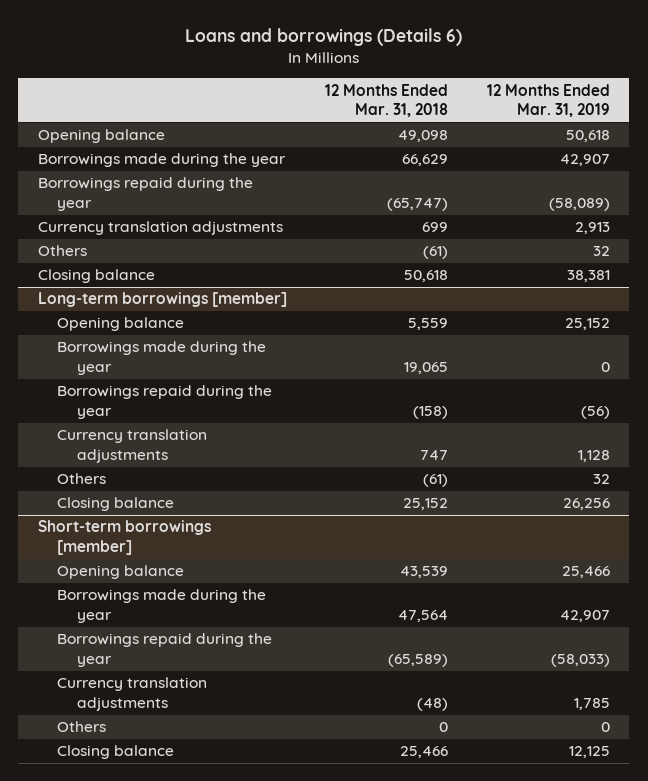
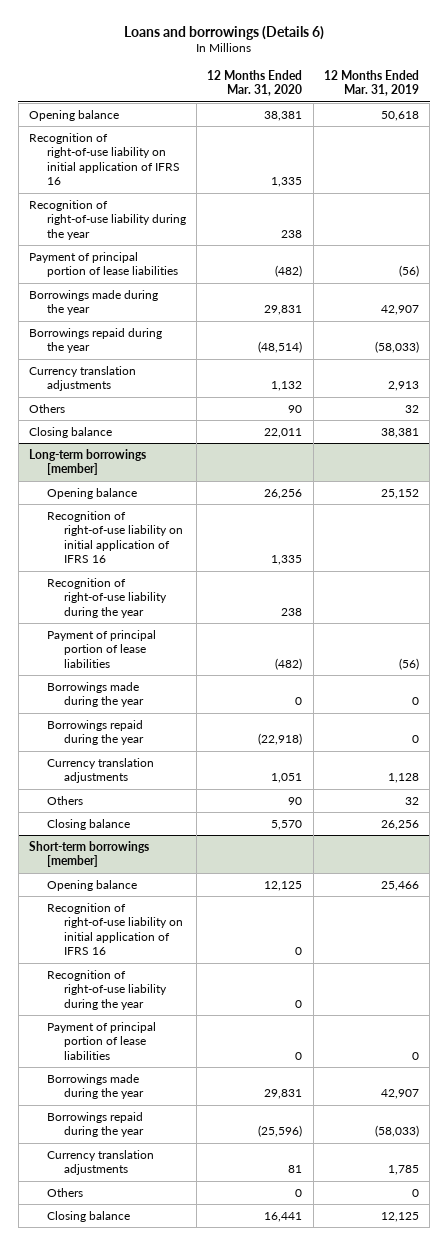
- | 12 Months Ended Mar. 31, 2018 | 12 Months Ended Mar. 31, 2019
+ | 12 Months Ended Mar. 31, 2020 | 12 Months Ended Mar. 31, 2019
+ Recognition of right-of-use liability on initial application of IFRS 16 | 1,335 |
+ Recognition of right-of-use liability during the year | 238 |
+ Payment of principal portion of lease liabilities | (482) | (56)
- Borrowings repaid during the year | (65,747) | (58,089)
+ Borrowings repaid during the year | (48,514) | (58,033)
@ Long-term borrowings [member]
+ Recognition of right-of-use liability on initial application of IFRS 16 | 1,335 |
+ Recognition of right-of-use liability during the year | 238 |
+ Payment of principal portion of lease liabilities | (482) | (56)
- Borrowings repaid during the year | (158) | (56)
+ Borrowings repaid during the year | (22,918) | 0
@ Short-term borrowings [member]
+ Recognition of right-of-use liability on initial application of IFRS 16 | 0 |
+ Recognition of right-of-use liability during the year | 0 |
+ Payment of principal portion of lease liabilities | 0 | 0

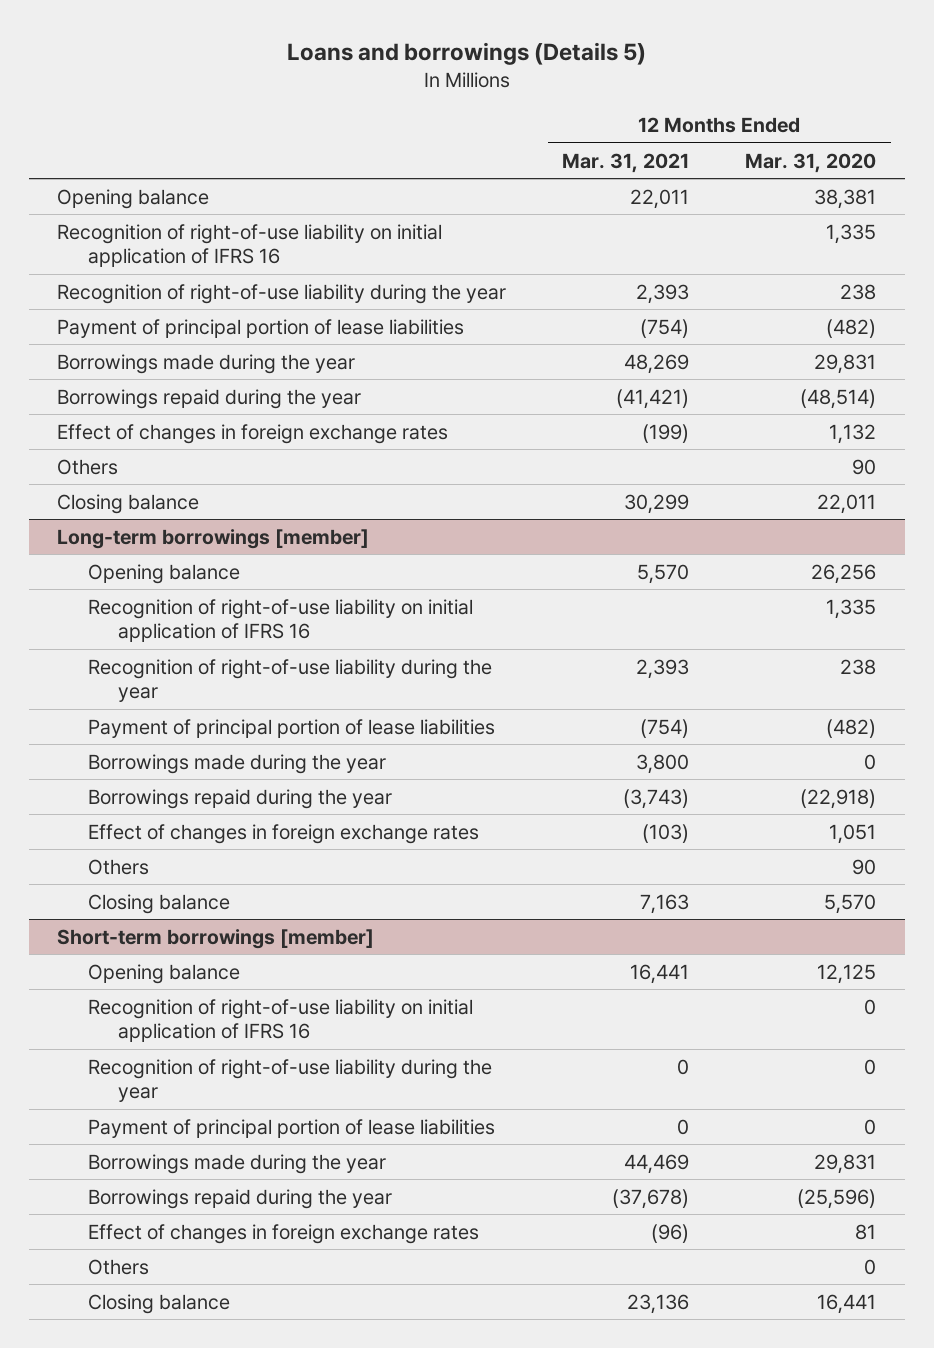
- Loans and borrowings (Details 6)
+ Loans and borrowings (Details 5)
- | 12 Months Ended Mar. 31, 2020 | 12 Months Ended Mar. 31, 2019
+ | 12 Months Ended Mar. 31, 2021 | 12 Months Ended Mar. 31, 2020
- Currency translation adjustments | 1,132 | 2,913
+ Effect of changes in foreign exchange rates | (199) | 1,132
@ Long-term borrowings [member]
- Currency translation adjustments | 1,051 | 1,128
+ Effect of changes in foreign exchange rates | (103) | 1,051
@ Short-term borrowings [member]
- Currency translation adjustments | 81 | 1,785
+ Effect of changes in foreign exchange rates | (96) | 81

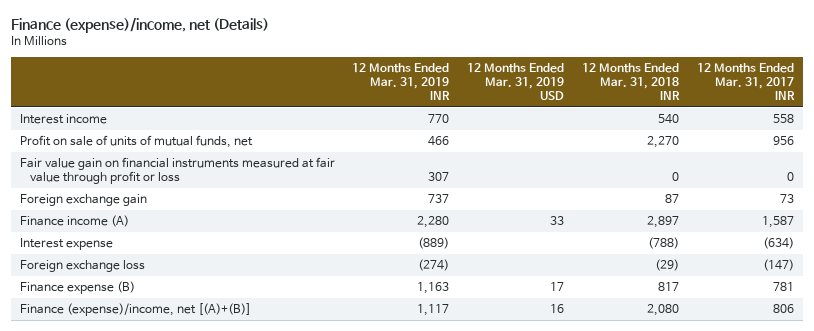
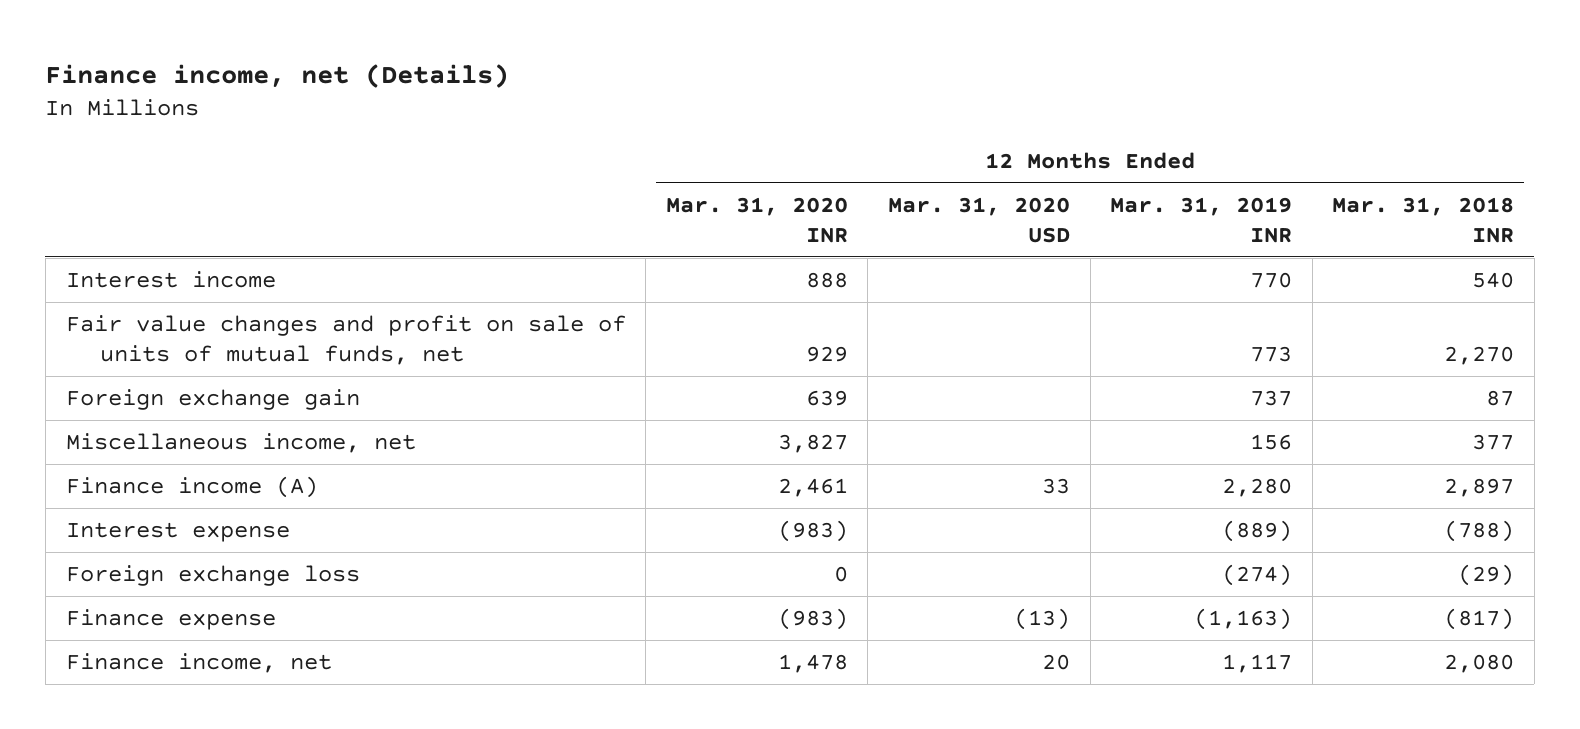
- Finance (expense)/income, net (Details)
+ Finance income, net (Details)
- | 12 Months Ended Mar. 31, 2019 INR | 12 Months Ended Mar. 31, 2019 USD | 12 Months Ended Mar. 31, 2018 INR | 12 Months Ended Mar. 31, 2017 INR
+ | 12 Months Ended Mar. 31, 2020 INR | 12 Months Ended Mar. 31, 2020 USD | 12 Months Ended Mar. 31, 2019 INR | 12 Months Ended Mar. 31, 2018 INR
- Profit on sale of units of mutual funds, net | 466 | | 2,270 | 956
- Fair value gain on financial instruments measured at fair value through profit or loss | 307 | | 0 | 0
+ Fair value changes and profit on sale of units of mutual funds, net | 929 | | 773 | 2,270
+ Miscellaneous income, net | 3,827 | | 156 | 377
- Finance expense (B) | 1,163 | 17 | 817 | 781
- Finance (expense)/income, net [(A)+(B)] | 1,117 | 16 | 2,080 | 806
+ Finance expense | (983) | (13) | (1,163) | (817)
+ Finance income, net | 1,478 | 20 | 1,117 | 2,080

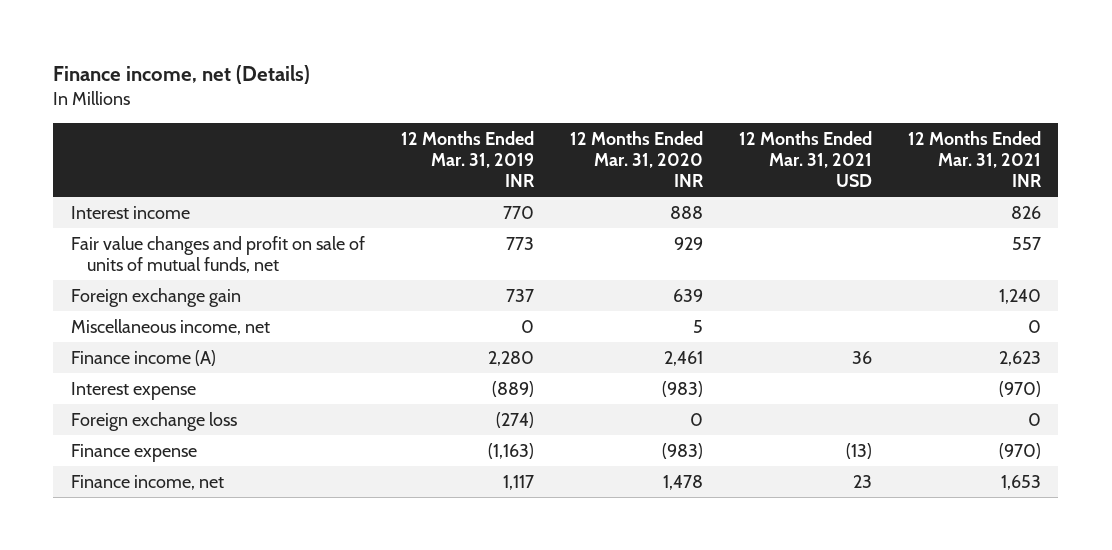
- | 12 Months Ended Mar. 31, 2020 INR | 12 Months Ended Mar. 31, 2020 USD | 12 Months Ended Mar. 31, 2019 INR | 12 Months Ended Mar. 31, 2018 INR
+ | 12 Months Ended Mar. 31, 2019 INR | 12 Months Ended Mar. 31, 2020 INR | 12 Months Ended Mar. 31, 2021 USD | 12 Months Ended Mar. 31, 2021 INR
- Miscellaneous income, net | 3,827 | | 156 | 377
+ Miscellaneous income, net | 0 | 5 | | 0

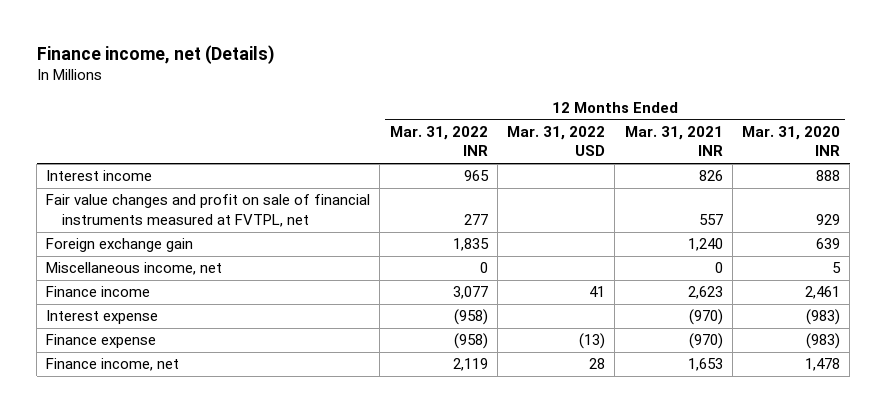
- | 12 Months Ended Mar. 31, 2019 INR | 12 Months Ended Mar. 31, 2020 INR | 12 Months Ended Mar. 31, 2021 USD | 12 Months Ended Mar. 31, 2021 INR
+ | 12 Months Ended Mar. 31, 2022 INR | 12 Months Ended Mar. 31, 2022 USD | 12 Months Ended Mar. 31, 2021 INR | 12 Months Ended Mar. 31, 2020 INR
- Fair value changes and profit on sale of units of mutual funds, net | 773 | 929 | | 557
+ Fair value changes and profit on sale of financial instruments measured at FVTPL, net | 277 | | 557 | 929
- Finance income (A) | 2,280 | 2,461 | 36 | 2,623
+ Finance income | 3,077 | 41 | 2,623 | 2,461
- Foreign exchange loss | (274) | 0 | | 0

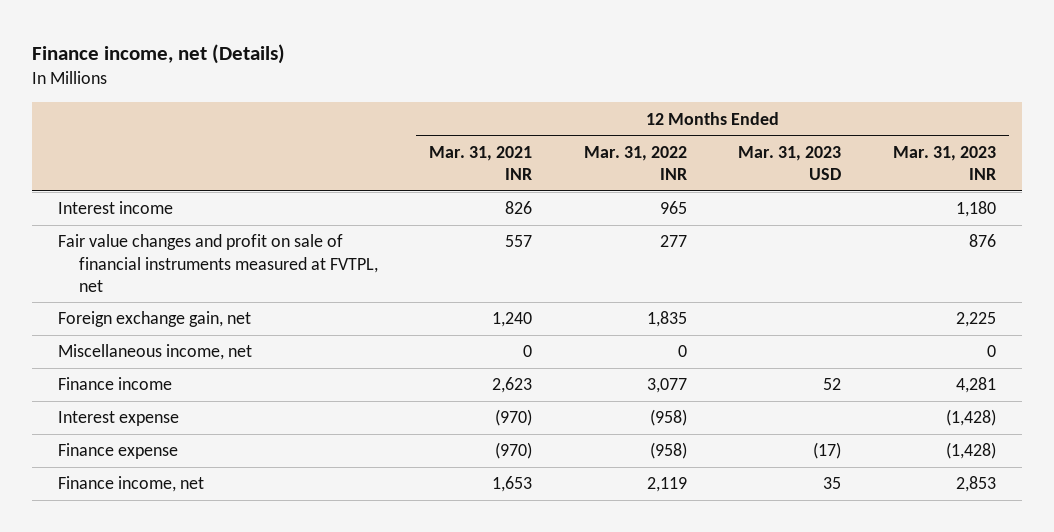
- | 12 Months Ended Mar. 31, 2022 INR | 12 Months Ended Mar. 31, 2022 USD | 12 Months Ended Mar. 31, 2021 INR | 12 Months Ended Mar. 31, 2020 INR
+ | 12 Months Ended Mar. 31, 2021 INR | 12 Months Ended Mar. 31, 2022 INR | 12 Months Ended Mar. 31, 2023 USD | 12 Months Ended Mar. 31, 2023 INR
- Foreign exchange gain | 1,835 | | 1,240 | 639
+ Foreign exchange gain, net | 1,240 | 1,835 | | 2,225

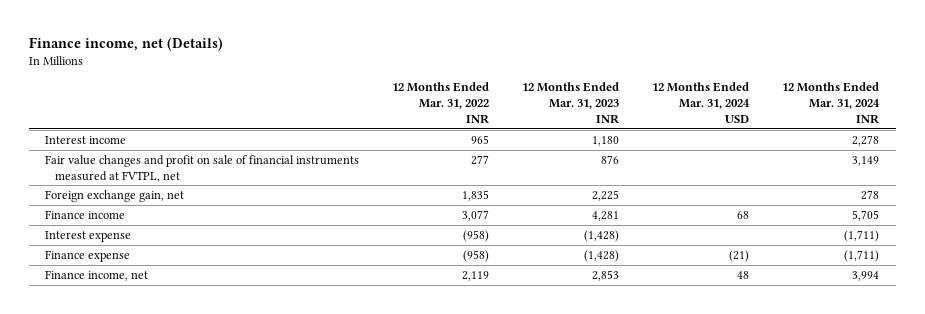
- | 12 Months Ended Mar. 31, 2021 INR | 12 Months Ended Mar. 31, 2022 INR | 12 Months Ended Mar. 31, 2023 USD | 12 Months Ended Mar. 31, 2023 INR
+ | 12 Months Ended Mar. 31, 2022 INR | 12 Months Ended Mar. 31, 2023 INR | 12 Months Ended Mar. 31, 2024 USD | 12 Months Ended Mar. 31, 2024 INR
- Miscellaneous income, net | 0 | 0 | | 0

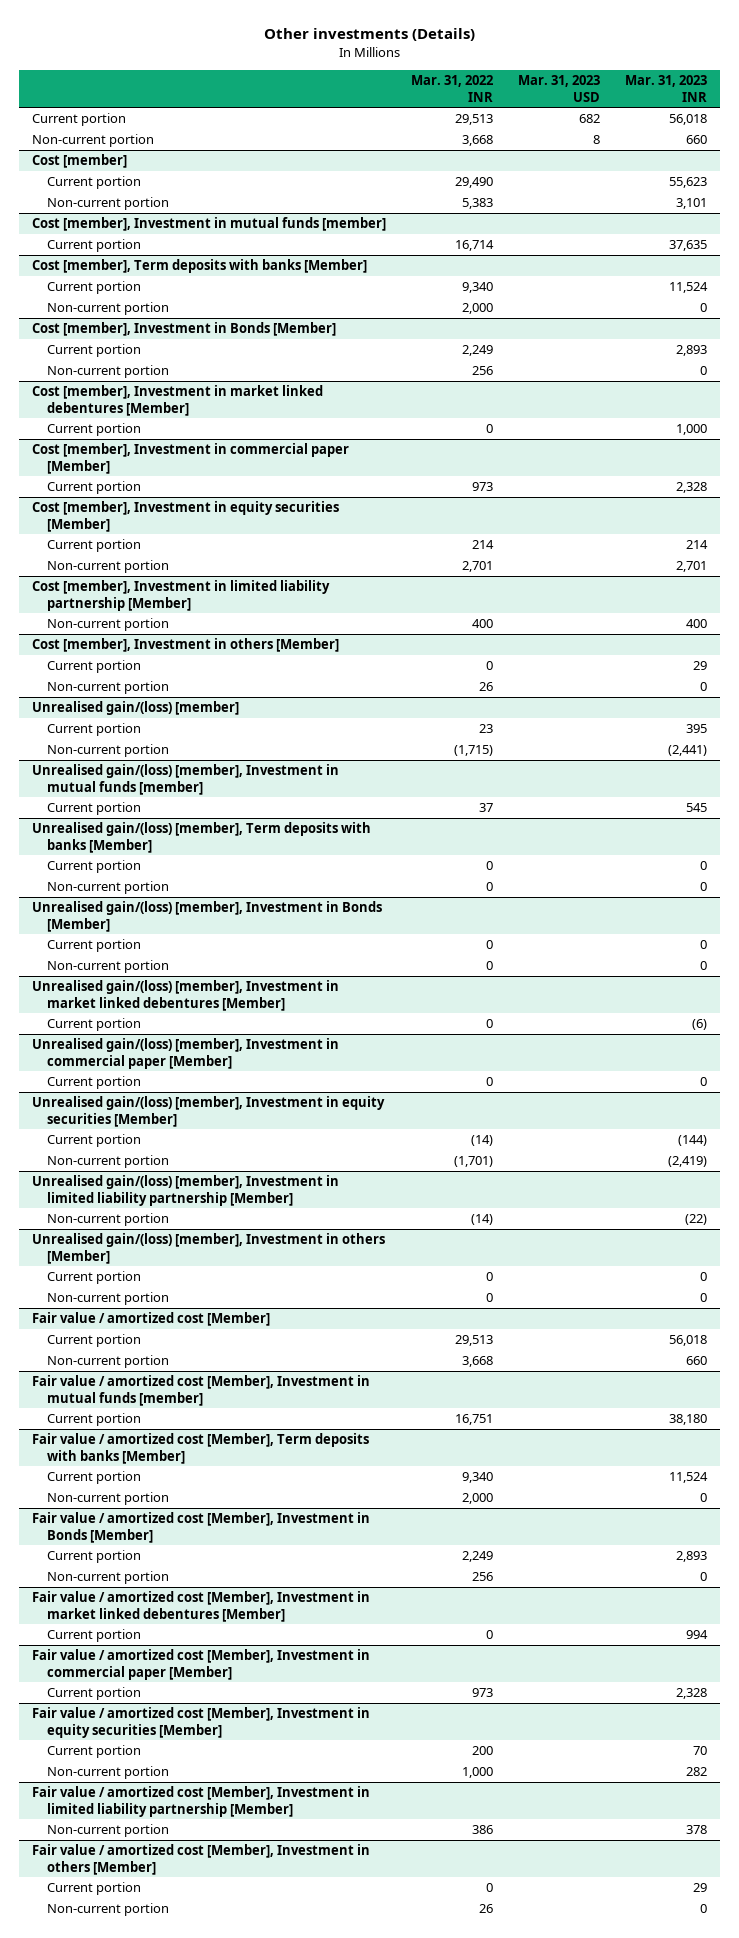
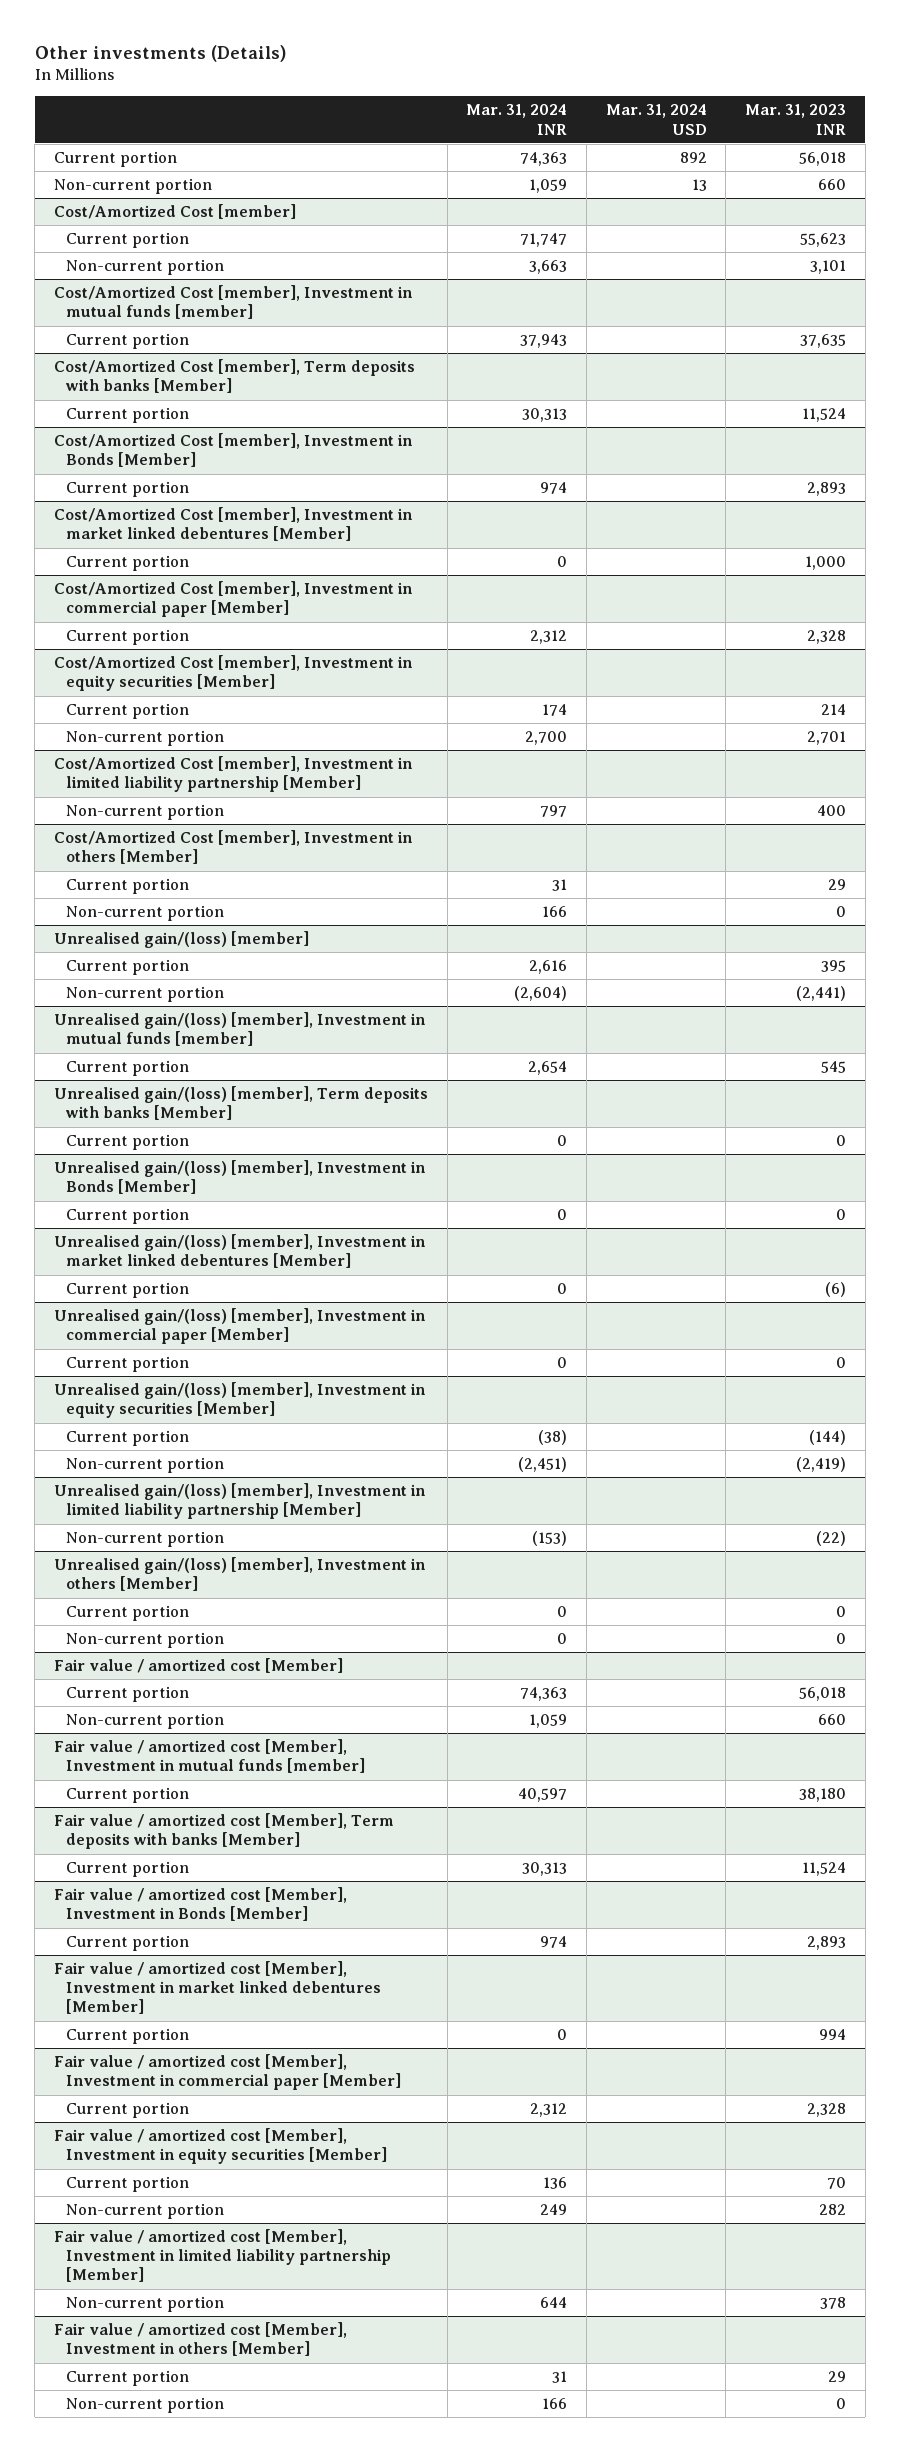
- | Mar. 31, 2022 INR | Mar. 31, 2023 USD | Mar. 31, 2023 INR
+ | Mar. 31, 2024 INR | Mar. 31, 2024 USD | Mar. 31, 2023 INR
- Cost [member]
+ Cost/Amortized Cost [member]
- Cost [member], Investment in mutual funds [member]
+ Cost/Amortized Cost [member], Investment in mutual funds [member]
- Cost [member], Term deposits with banks [Member]
+ Cost/Amortized Cost [member], Term deposits with banks [Member]
- Non-current portion | 2,000 | | 0
- Cost [member], Investment in Bonds [Member]
+ Cost/Amortized Cost [member], Investment in Bonds [Member]
- Non-current portion | 256 | | 0
- Cost [member], Investment in market linked debentures [Member]
+ Cost/Amortized Cost [member], Investment in market linked debentures [Member]
- Cost [member], Investment in commercial paper [Member]
+ Cost/Amortized Cost [member], Investment in commercial paper [Member]
- Cost [member], Investment in equity securities [Member]
+ Cost/Amortized Cost [member], Investment in equity securities [Member]
- Cost [member], Investment in limited liability partnership [Member]
+ Cost/Amortized Cost [member], Investment in limited liability partnership [Member]
- Cost [member], Investment in others [Member]
+ Cost/Amortized Cost [member], Investment in others [Member]
@ Unrealised gain/(loss) [member], Term deposits with banks [Member]
- Non-current portion | 0 | | 0
@ Unrealised gain/(loss) [member], Investment in Bonds [Member]
- Non-current portion | 0 | | 0
@ Fair value / amortized cost [Member], Term deposits with banks [Member]
- Non-current portion | 2,000 | | 0
@ Fair value / amortized cost [Member], Investment in Bonds [Member]
- Non-current portion | 256 | | 0

